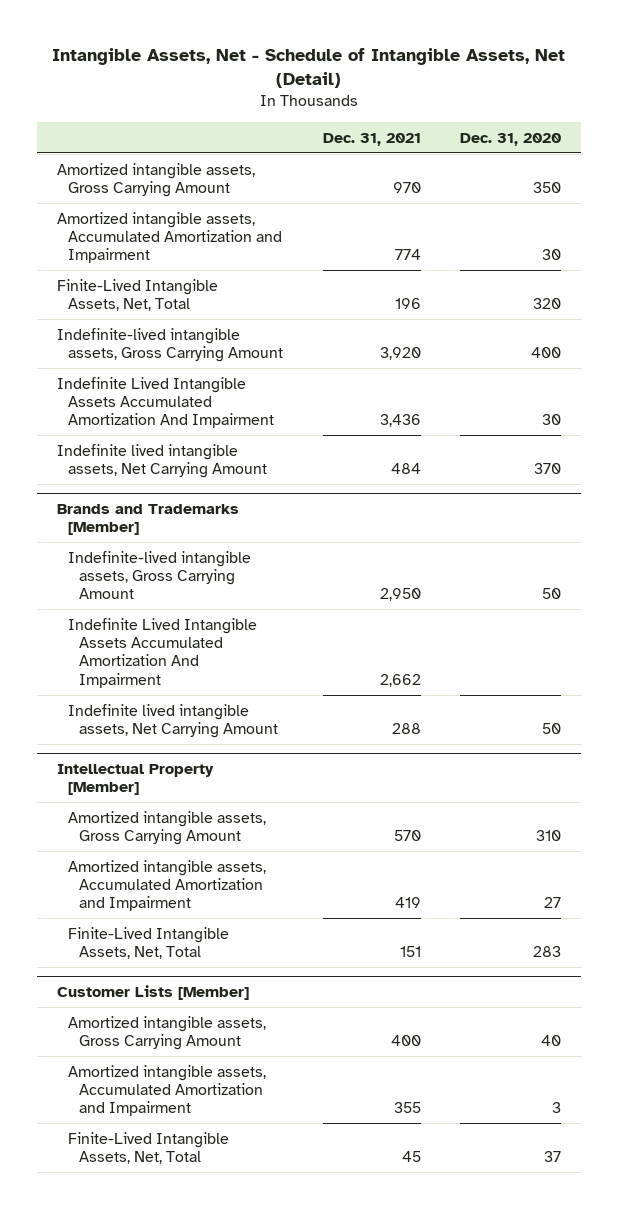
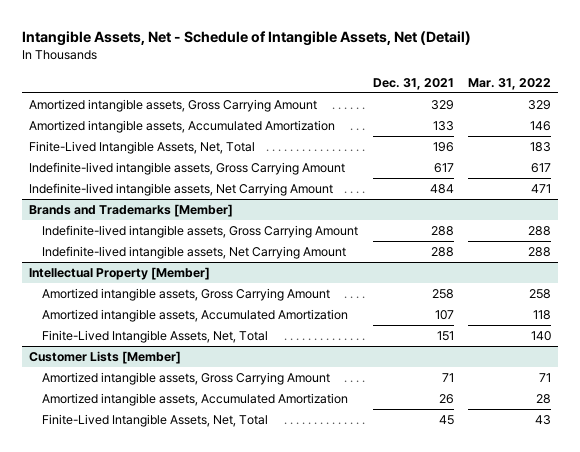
- | Dec. 31, 2021 | Dec. 31, 2020
+ | Dec. 31, 2021 | Mar. 31, 2022
- Amortized intangible assets, Gross Carrying Amount | 970 | 350
- Amortized intangible assets, Accumulated Amortization and Impairment | 774 | 30
+ Amortized intangible assets, Gross Carrying Amount | 329 | 329
+ Amortized intangible assets, Accumulated Amortization | 133 | 146
- Indefinite-lived intangible assets, Gross Carrying Amount | 3,920 | 400
- Indefinite Lived Intangible Assets Accumulated Amortization And Impairment | 3,436 | 30
- Indefinite lived intangible assets, Net Carrying Amount | 484 | 370
+ Indefinite-lived intangible assets, Gross Carrying Amount | 617 | 617
+ Indefinite-lived intangible assets, Net Carrying Amount | 484 | 471
@ Brands and Trademarks [Member]
- Indefinite-lived intangible assets, Gross Carrying Amount | 2,950 | 50
- Indefinite Lived Intangible Assets Accumulated Amortization And Impairment | 2,662 |
- Indefinite lived intangible assets, Net Carrying Amount | 288 | 50
+ Indefinite-lived intangible assets, Gross Carrying Amount | 288 | 288
+ Indefinite-lived intangible assets, Net Carrying Amount | 288 | 288
@ Intellectual Property [Member]
- Amortized intangible assets, Gross Carrying Amount | 570 | 310
- Amortized intangible assets, Accumulated Amortization and Impairment | 419 | 27
+ Amortized intangible assets, Gross Carrying Amount | 258 | 258
+ Amortized intangible assets, Accumulated Amortization | 107 | 118
@ Customer Lists [Member]
- Amortized intangible assets, Gross Carrying Amount | 400 | 40
- Amortized intangible assets, Accumulated Amortization and Impairment | 355 | 3
+ Amortized intangible assets, Gross Carrying Amount | 71 | 71
+ Amortized intangible assets, Accumulated Amortization | 26 | 28

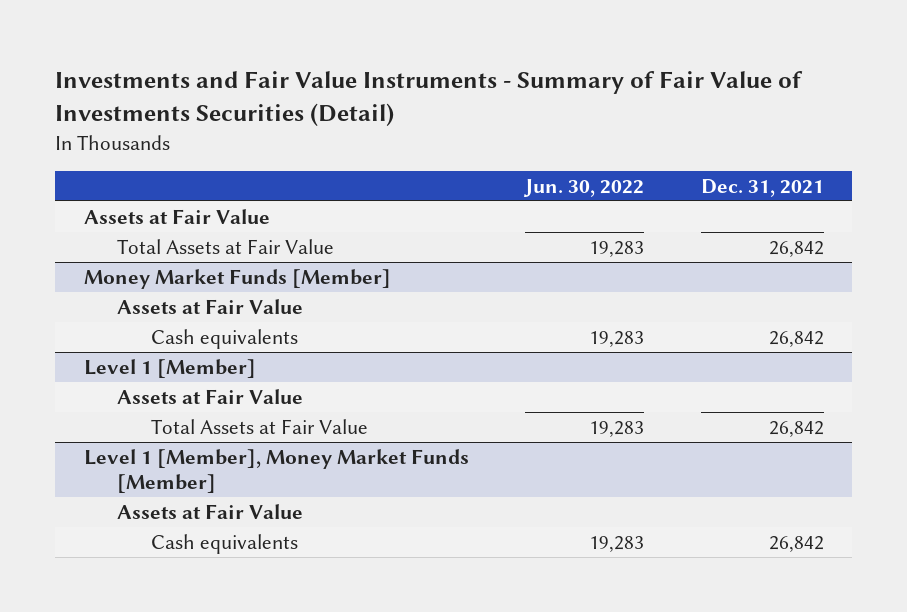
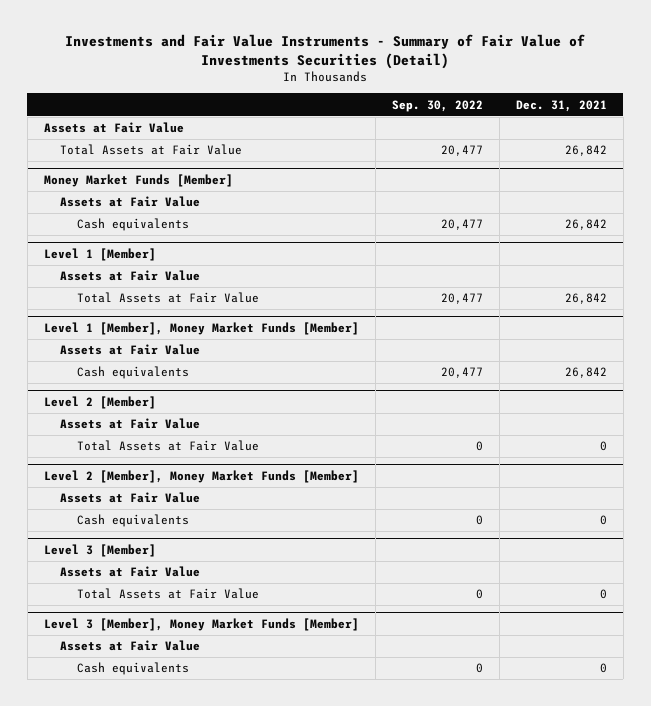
- | Jun. 30, 2022 | Dec. 31, 2021
+ | Sep. 30, 2022 | Dec. 31, 2021
+ Level 2 [Member]
+ Assets at Fair Value
+ Total Assets at Fair Value | 0 | 0
+ Level 2 [Member], Money Market Funds [Member]
+ Assets at Fair Value
+ Cash equivalents | 0 | 0
+ Level 3 [Member]
+ Assets at Fair Value
+ Total Assets at Fair Value | 0 | 0
+ Level 3 [Member], Money Market Funds [Member]
+ Assets at Fair Value
+ Cash equivalents | 0 | 0

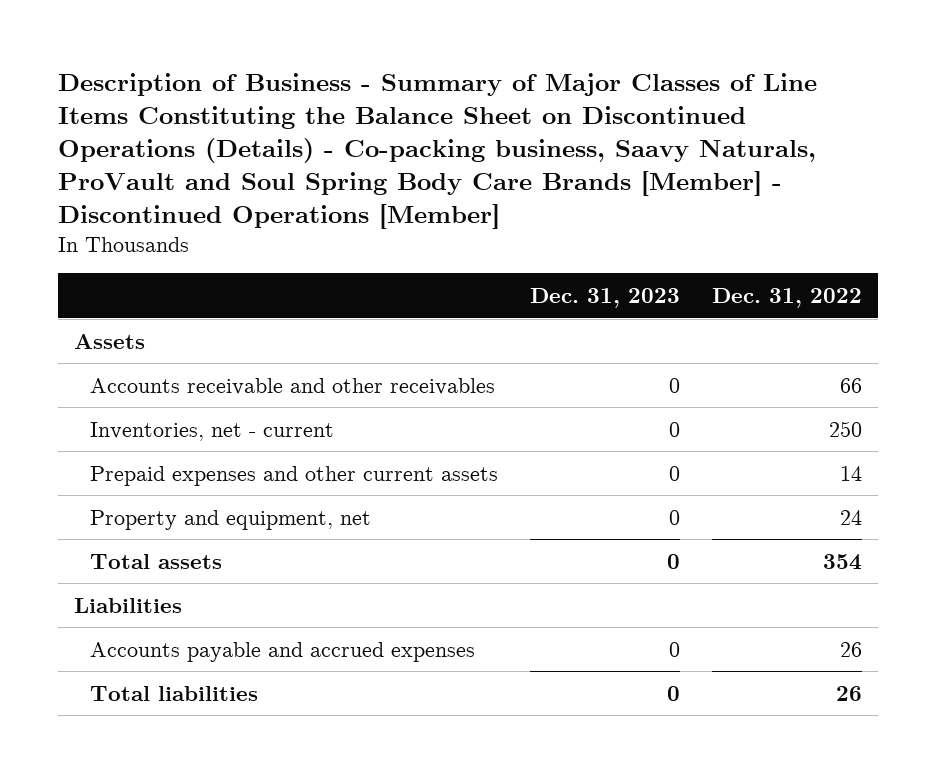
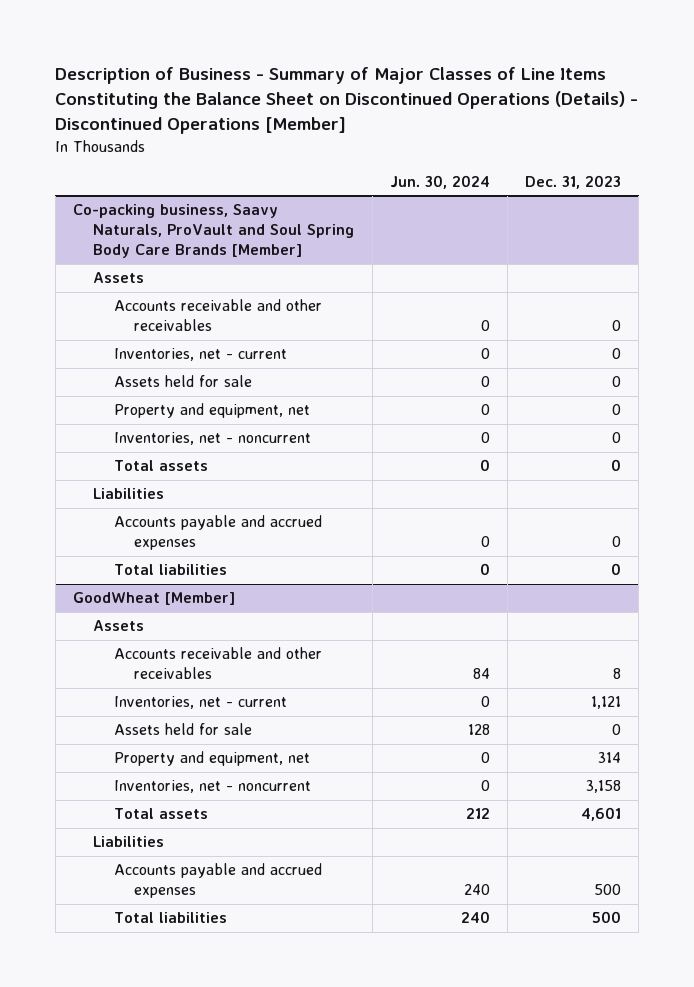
- Description of Business - Summary of Major Classes of Line Items Constituting the Balance Sheet on Discontinued Operations (Details) - Co-packing business, Saavy Naturals, ProVault and Soul Spring Body Care Brands [Member] - Discontinued Operations [Member]
+ Description of Business - Summary of Major Classes of Line Items Constituting the Balance Sheet on Discontinued Operations (Details) - Discontinued Operations [Member]
- | Dec. 31, 2023 | Dec. 31, 2022
+ | Jun. 30, 2024 | Dec. 31, 2023
+ Co-packing business, Saavy Naturals, ProVault and Soul Spring Body Care Brands [Member]
- Prepaid expenses and other current assets | 0 | 14
+ Assets held for sale | 0 | 0
+ Inventories, net - noncurrent | 0 | 0
+ GoodWheat [Member]
+ Assets
+ Accounts receivable and other receivables | 84 | 8
+ Inventories, net - current | 0 | 1,121
+ Assets held for sale | 128 | 0
+ Property and equipment, net | 0 | 314
+ Inventories, net - noncurrent | 0 | 3,158
+ Total assets | 212 | 4,601
+ Liabilities
+ Accounts payable and accrued expenses | 240 | 500
+ Total liabilities | 240 | 500

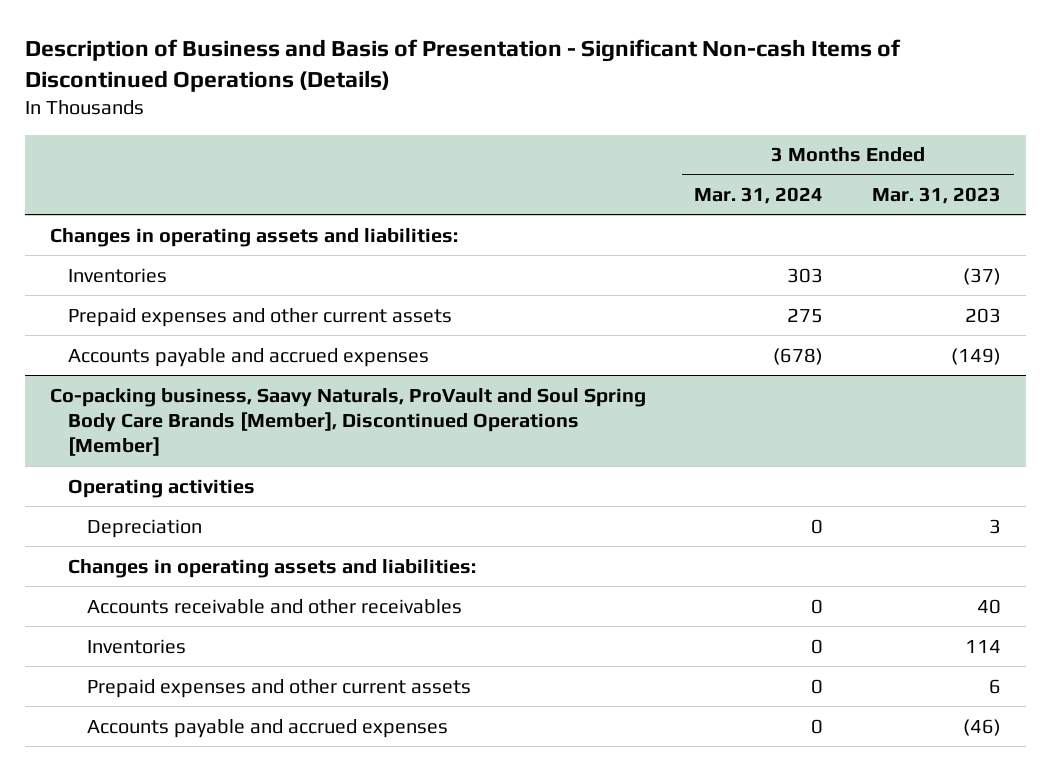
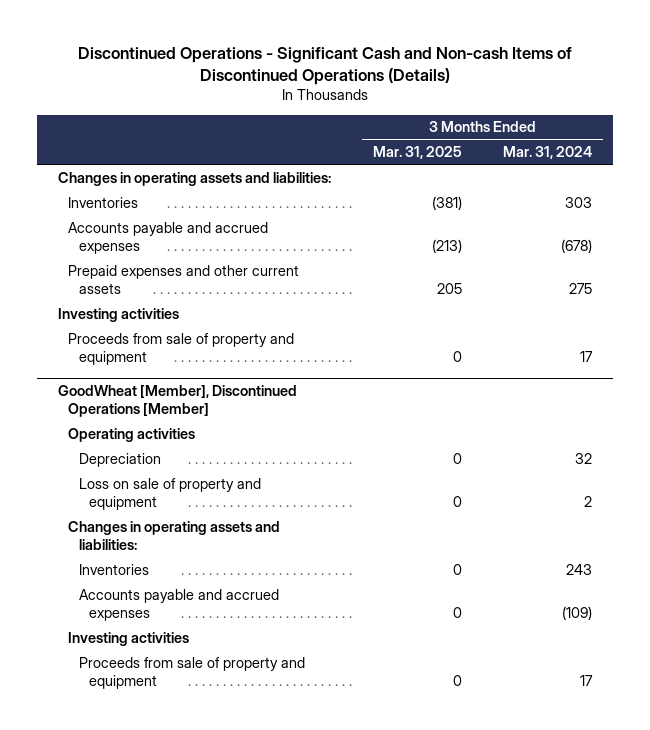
- Description of Business and Basis of Presentation - Significant Non-cash Items of Discontinued Operations (Details)
+ Discontinued Operations - Significant Cash and Non-cash Items of Discontinued Operations (Details)
- | 3 Months Ended Mar. 31, 2024 | 3 Months Ended Mar. 31, 2023
+ | 3 Months Ended Mar. 31, 2025 | 3 Months Ended Mar. 31, 2024
- Co-packing business, Saavy Naturals, ProVault and Soul Spring Body Care Brands [Member], Discontinued Operations [Member]
moved down: Prepaid expenses and other current assets | 205 | 275
+ Investing activities
+ Proceeds from sale of property and equipment | 0 | 17
+ GoodWheat [Member], Discontinued Operations [Member]
- Depreciation | 0 | 3
+ Depreciation | 0 | 32
+ Loss on sale of property and equipment | 0 | 2
- Accounts receivable and other receivables | 0 | 40
- Inventories | 0 | 114
- Prepaid expenses and other current assets | 0 | 6
- Accounts payable and accrued expenses | 0 | (46)
+ Inventories | 0 | 243
+ Accounts payable and accrued expenses | 0 | (109)
+ Investing activities
+ Proceeds from sale of property and equipment | 0 | 17

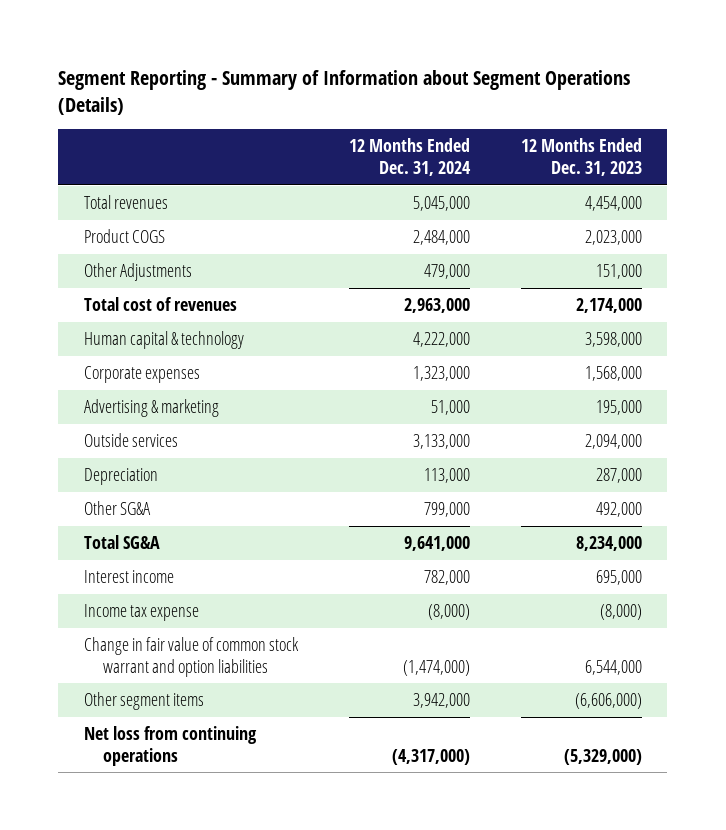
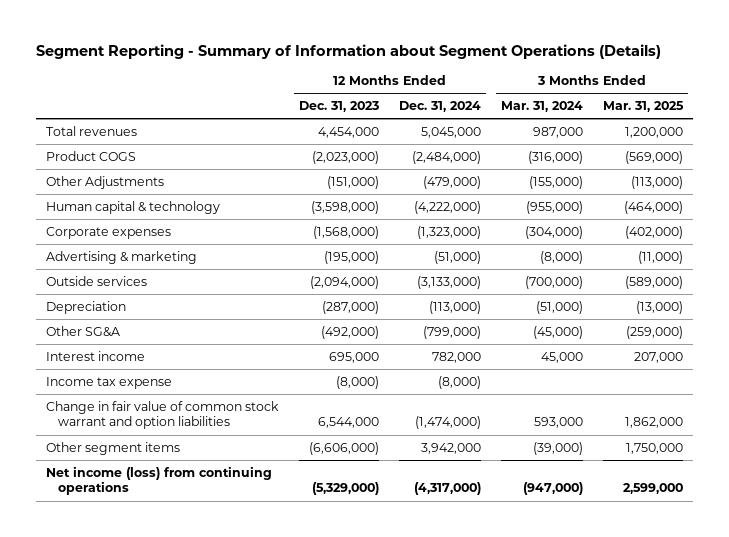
- | 12 Months Ended Dec. 31, 2024 | 12 Months Ended Dec. 31, 2023
+ | 12 Months Ended Dec. 31, 2023 | 12 Months Ended Dec. 31, 2024 | 3 Months Ended Mar. 31, 2024 | 3 Months Ended Mar. 31, 2025
- Product COGS | 2,484,000 | 2,023,000
- Other Adjustments | 479,000 | 151,000
- Total cost of revenues | 2,963,000 | 2,174,000
- Human capital & technology | 4,222,000 | 3,598,000
- Corporate expenses | 1,323,000 | 1,568,000
- Advertising & marketing | 51,000 | 195,000
- Outside services | 3,133,000 | 2,094,000
- Depreciation | 113,000 | 287,000
- Other SG&A | 799,000 | 492,000
- Total SG&A | 9,641,000 | 8,234,000
+ Product COGS | (2,023,000) | (2,484,000) | (316,000) | (569,000)
+ Other Adjustments | (151,000) | (479,000) | (155,000) | (113,000)
+ Human capital & technology | (3,598,000) | (4,222,000) | (955,000) | (464,000)
+ Corporate expenses | (1,568,000) | (1,323,000) | (304,000) | (402,000)
+ Advertising & marketing | (195,000) | (51,000) | (8,000) | (11,000)
+ Outside services | (2,094,000) | (3,133,000) | (700,000) | (589,000)
+ Depreciation | (287,000) | (113,000) | (51,000) | (13,000)
+ Other SG&A | (492,000) | (799,000) | (45,000) | (259,000)
- Net loss from continuing operations | (4,317,000) | (5,329,000)
+ Net income (loss) from continuing operations | (5,329,000) | (4,317,000) | (947,000) | 2,599,000

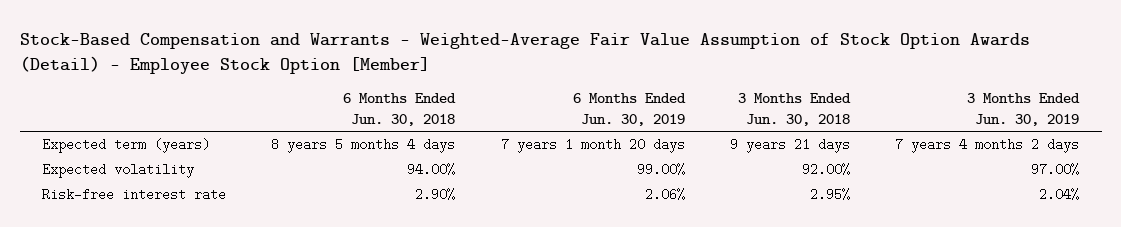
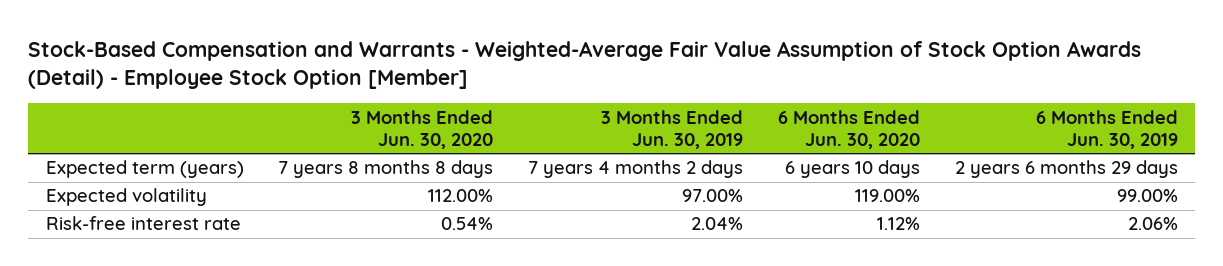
- | 6 Months Ended Jun. 30, 2018 | 6 Months Ended Jun. 30, 2019 | 3 Months Ended Jun. 30, 2018 | 3 Months Ended Jun. 30, 2019
+ | 3 Months Ended Jun. 30, 2020 | 3 Months Ended Jun. 30, 2019 | 6 Months Ended Jun. 30, 2020 | 6 Months Ended Jun. 30, 2019
- Expected term (years) | 8 years 5 months 4 days | 7 years 1 month 20 days | 9 years 21 days | 7 years 4 months 2 days
+ Expected term (years) | 7 years 8 months 8 days | 7 years 4 months 2 days | 6 years 10 days | 2 years 6 months 29 days

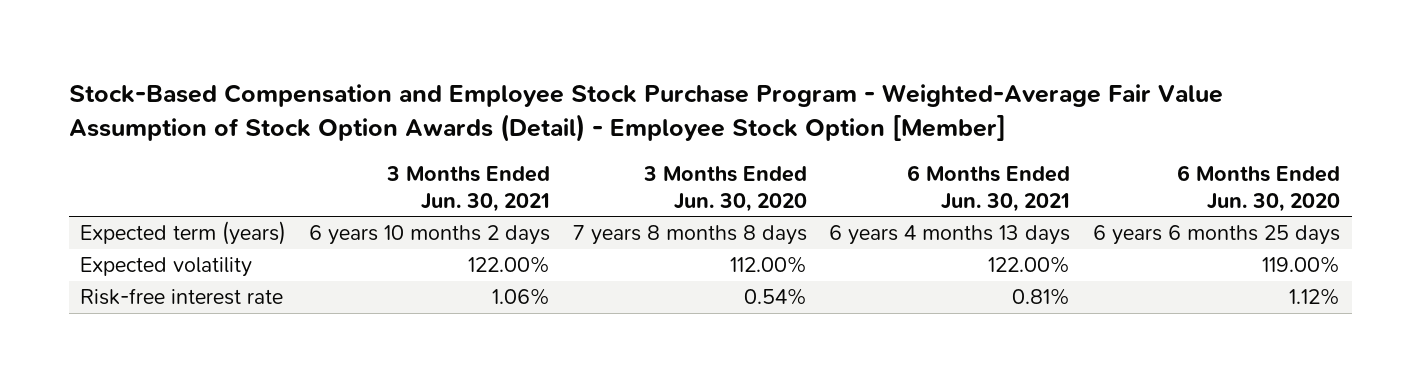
- Stock-Based Compensation and Warrants - Weighted-Average Fair Value Assumption of Stock Option Awards (Detail) - Employee Stock Option [Member]
+ Stock-Based Compensation and Employee Stock Purchase Program - Weighted-Average Fair Value Assumption of Stock Option Awards (Detail) - Employee Stock Option [Member]
- | 3 Months Ended Jun. 30, 2020 | 3 Months Ended Jun. 30, 2019 | 6 Months Ended Jun. 30, 2020 | 6 Months Ended Jun. 30, 2019
+ | 3 Months Ended Jun. 30, 2021 | 3 Months Ended Jun. 30, 2020 | 6 Months Ended Jun. 30, 2021 | 6 Months Ended Jun. 30, 2020
- Expected term (years) | 7 years 8 months 8 days | 7 years 4 months 2 days | 6 years 10 days | 2 years 6 months 29 days
+ Expected term (years) | 6 years 10 months 2 days | 7 years 8 months 8 days | 6 years 4 months 13 days | 6 years 6 months 25 days

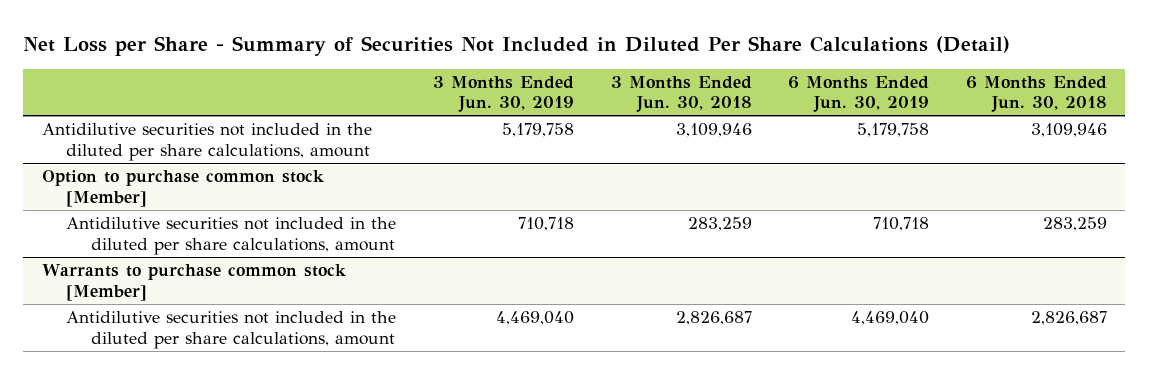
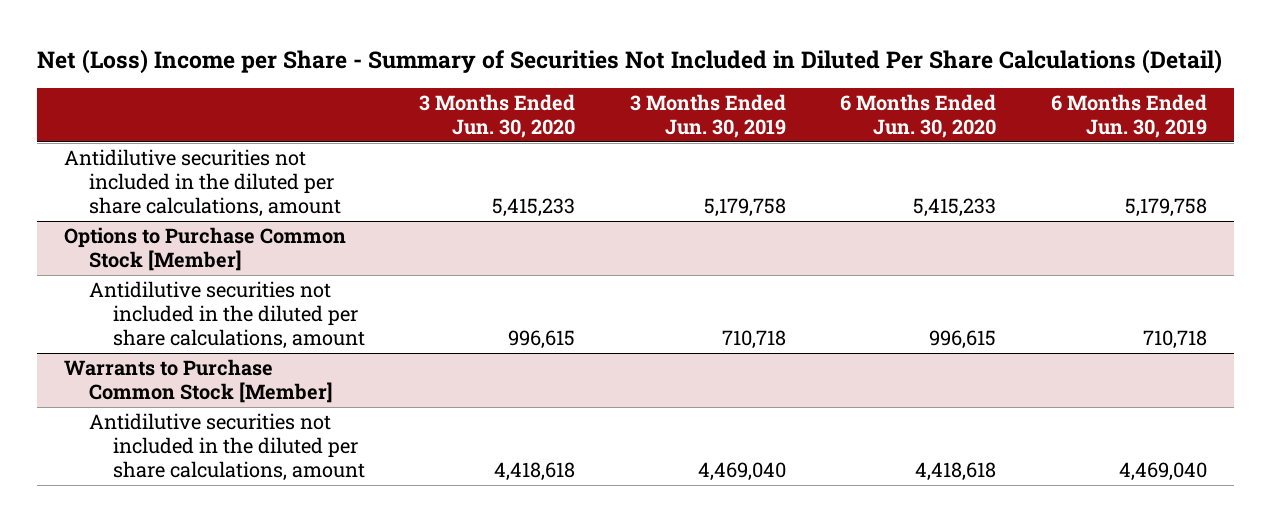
- Net Loss per Share - Summary of Securities Not Included in Diluted Per Share Calculations (Detail)
+ Net (Loss) Income per Share - Summary of Securities Not Included in Diluted Per Share Calculations (Detail)
- | 3 Months Ended Jun. 30, 2019 | 3 Months Ended Jun. 30, 2018 | 6 Months Ended Jun. 30, 2019 | 6 Months Ended Jun. 30, 2018
+ | 3 Months Ended Jun. 30, 2020 | 3 Months Ended Jun. 30, 2019 | 6 Months Ended Jun. 30, 2020 | 6 Months Ended Jun. 30, 2019
- Option to purchase common stock [Member]
+ Options to Purchase Common Stock [Member]
- Warrants to purchase common stock [Member]
+ Warrants to Purchase Common Stock [Member]

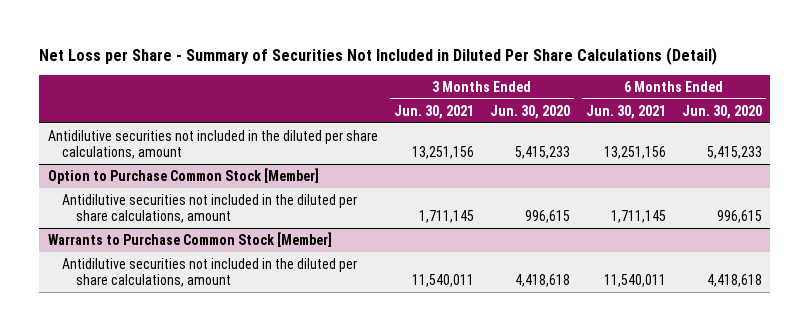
- Net (Loss) Income per Share - Summary of Securities Not Included in Diluted Per Share Calculations (Detail)
+ Net Loss per Share - Summary of Securities Not Included in Diluted Per Share Calculations (Detail)
- | 3 Months Ended Jun. 30, 2020 | 3 Months Ended Jun. 30, 2019 | 6 Months Ended Jun. 30, 2020 | 6 Months Ended Jun. 30, 2019
+ | 3 Months Ended Jun. 30, 2021 | 3 Months Ended Jun. 30, 2020 | 6 Months Ended Jun. 30, 2021 | 6 Months Ended Jun. 30, 2020
- Options to Purchase Common Stock [Member]
+ Option to Purchase Common Stock [Member]

